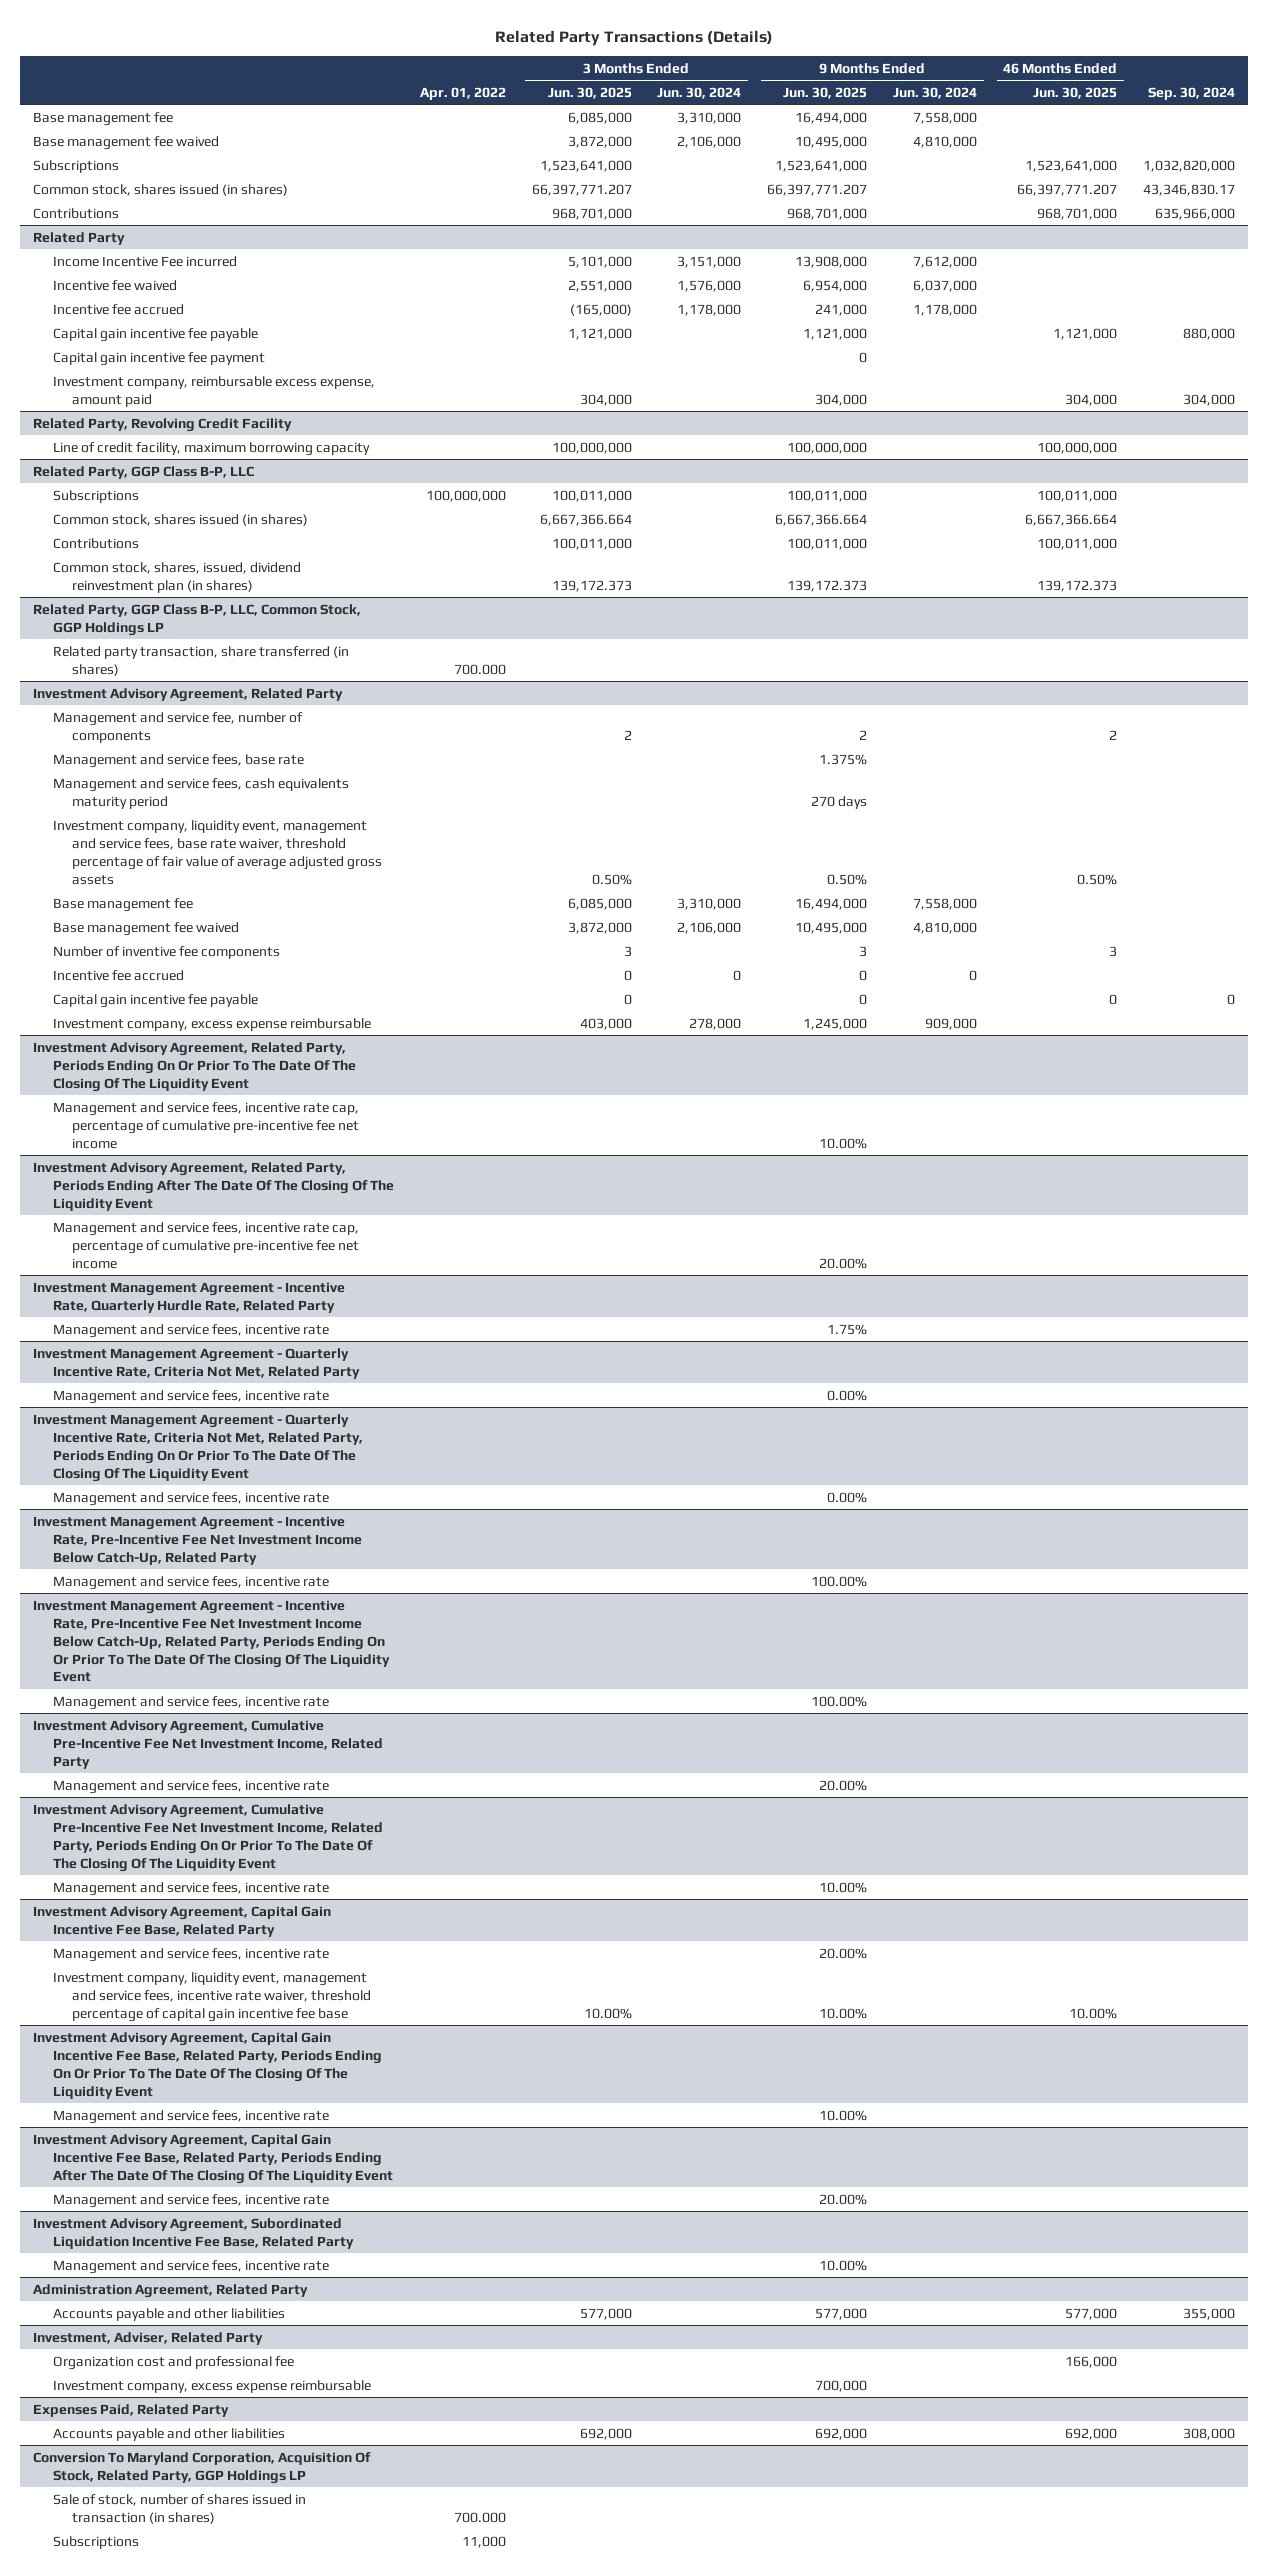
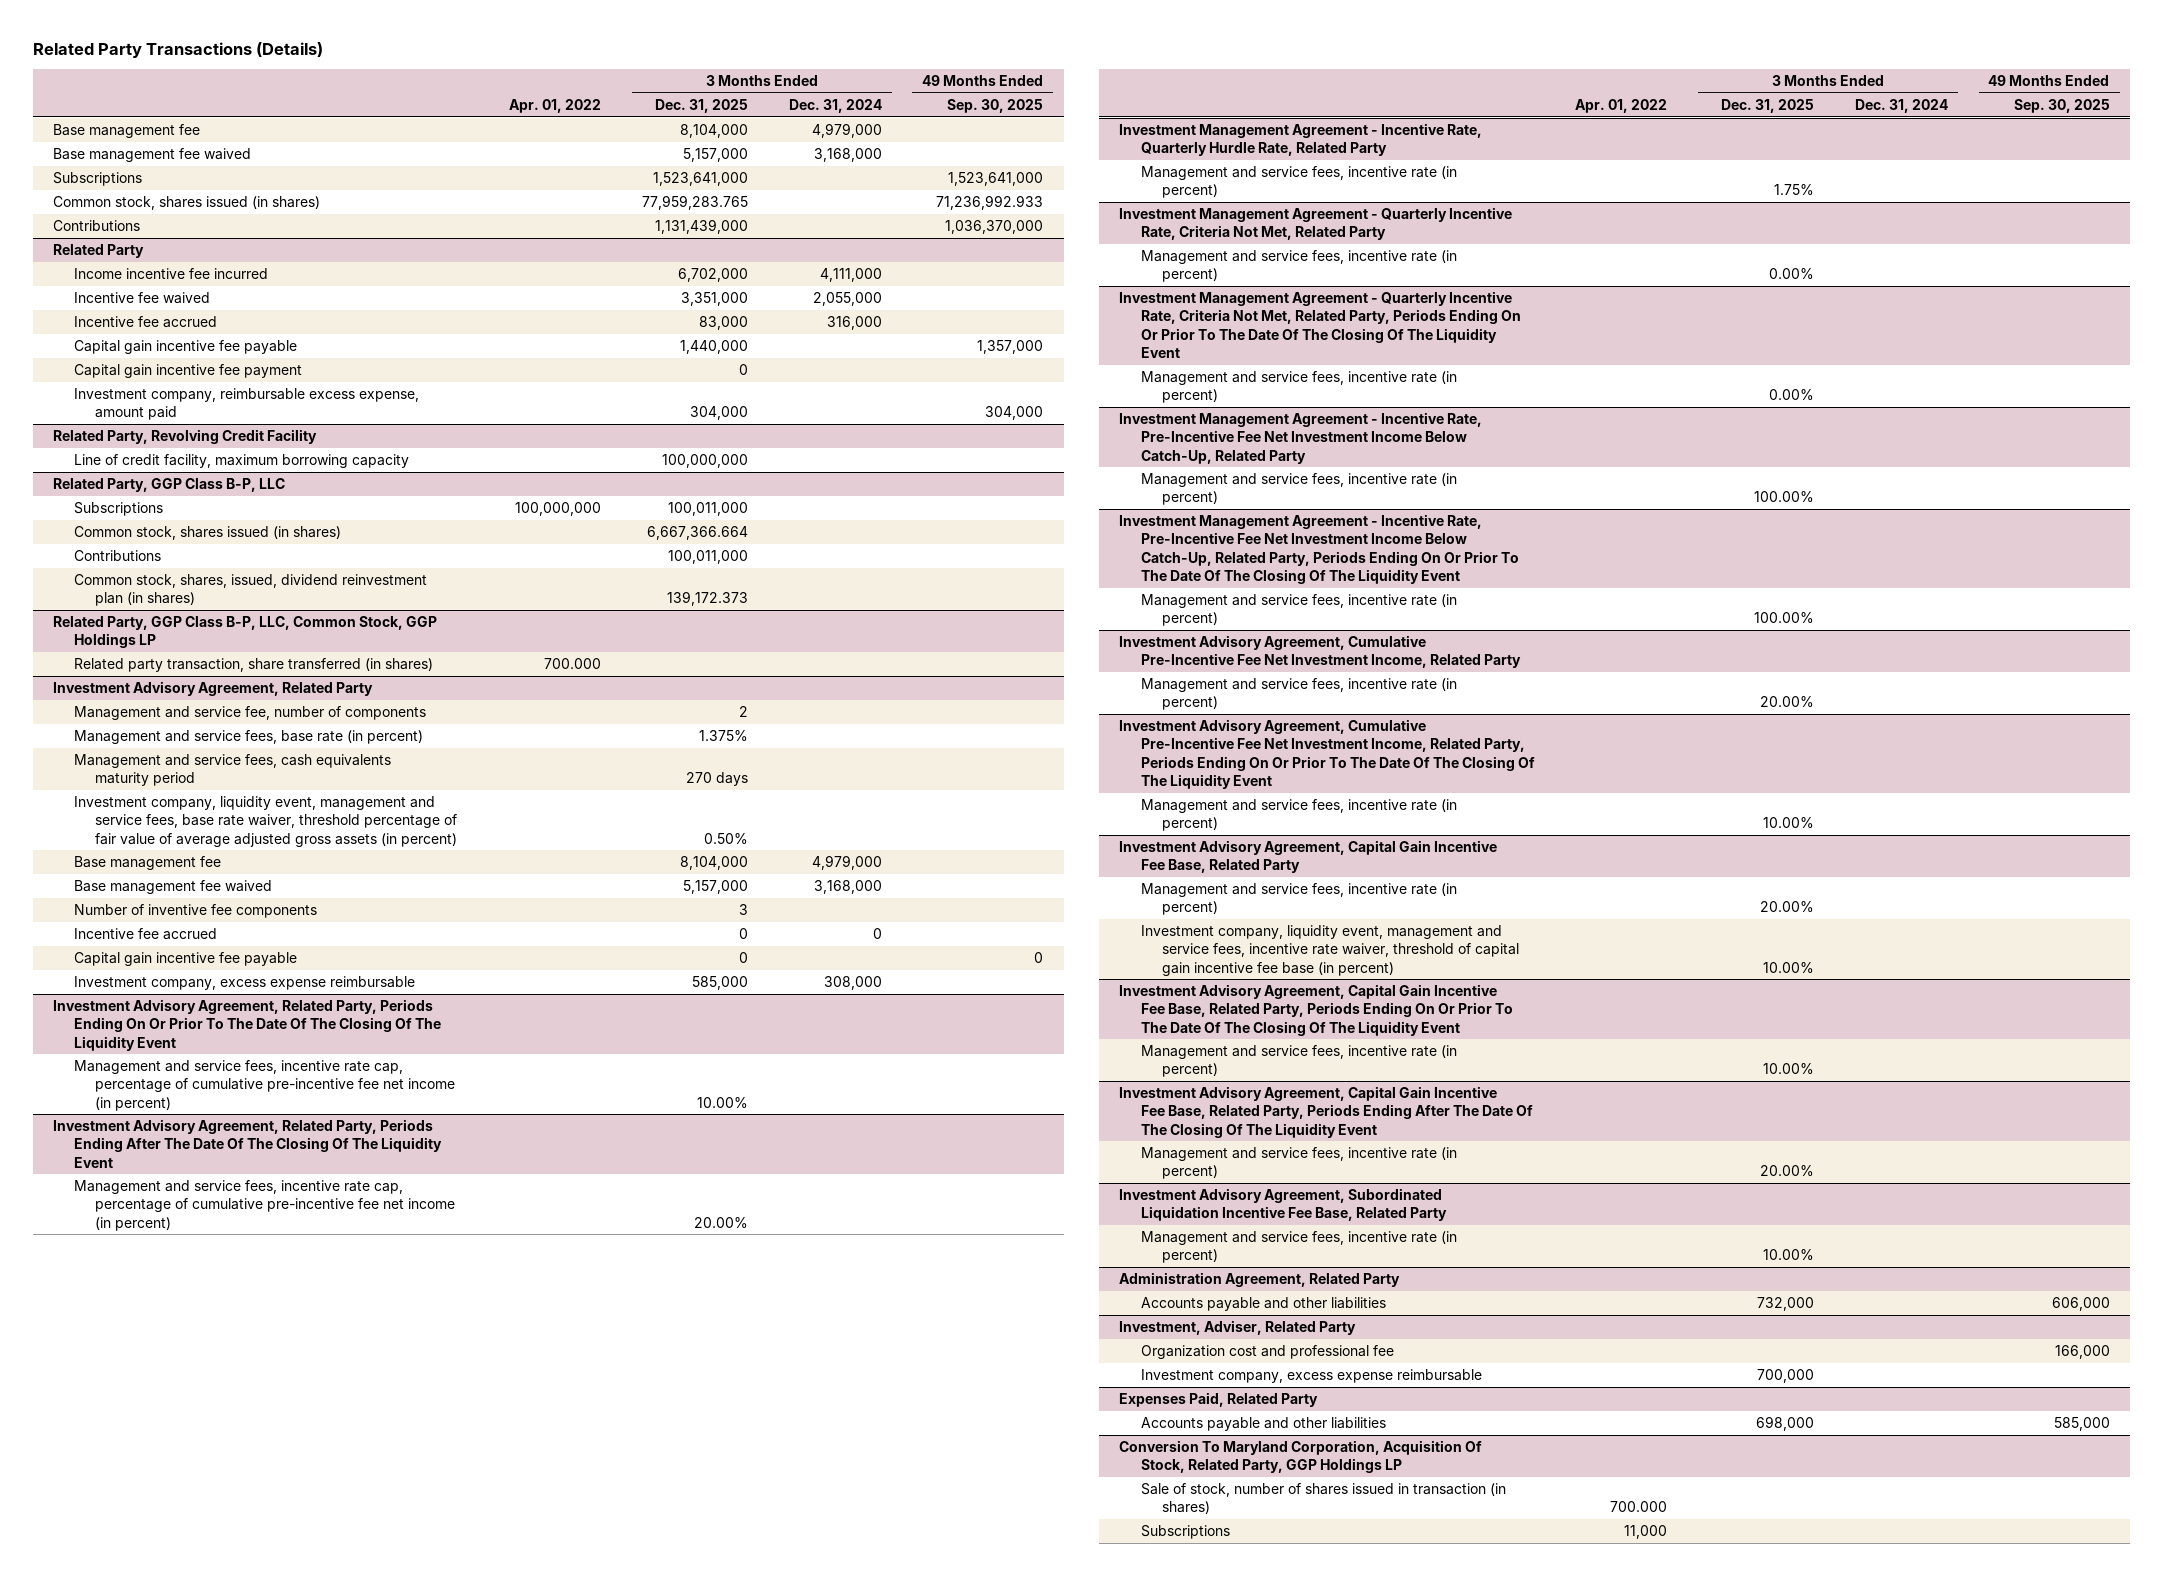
- | Apr. 01, 2022 | 3 Months Ended Jun. 30, 2025 | 3 Months Ended Jun. 30, 2024 | 9 Months Ended Jun. 30, 2025 | 9 Months Ended Jun. 30, 2024 | 46 Months Ended Jun. 30, 2025 | Sep. 30, 2024
+ | Apr. 01, 2022 | 3 Months Ended Dec. 31, 2025 | 3 Months Ended Dec. 31, 2024 | 49 Months Ended Sep. 30, 2025
@ Related Party
- Income Incentive Fee incurred | | 5,101,000 | 3,151,000 | 13,908,000 | 7,612,000 | |
+ Income incentive fee incurred | | 6,702,000 | 4,111,000 |
@ Investment Advisory Agreement, Related Party
- Management and service fees, base rate | | | | 1.375% | | |
+ Management and service fees, base rate (in percent) | | 1.375% | |
- Investment company, liquidity event, management and service fees, base rate waiver, threshold percentage of fair value of average adjusted gross assets | | 0.50% | | 0.50% | | 0.50% |
+ Investment company, liquidity event, management and service fees, base rate waiver, threshold percentage of fair value of average adjusted gross assets (in percent) | | 0.50% | |
@ Investment Advisory Agreement, Related Party, Periods Ending On Or Prior To The Date Of The Closing Of The Liquidity Event
- Management and service fees, incentive rate cap, percentage of cumulative pre-incentive fee net income | | | | 10.00% | | |
+ Management and service fees, incentive rate cap, percentage of cumulative pre-incentive fee net income (in percent) | | 10.00% | |
@ Investment Advisory Agreement, Related Party, Periods Ending After The Date Of The Closing Of The Liquidity Event
- Management and service fees, incentive rate cap, percentage of cumulative pre-incentive fee net income | | | | 20.00% | | |
+ Management and service fees, incentive rate cap, percentage of cumulative pre-incentive fee net income (in percent) | | 20.00% | |
@ Investment Management Agreement - Incentive Rate, Quarterly Hurdle Rate, Related Party
- Management and service fees, incentive rate | | | | 1.75% | | |
+ Management and service fees, incentive rate (in percent) | | 1.75% | |
@ Investment Management Agreement - Quarterly Incentive Rate, Criteria Not Met, Related Party
- Management and service fees, incentive rate | | | | 0.00% | | |
+ Management and service fees, incentive rate (in percent) | | 0.00% | |
@ Investment Management Agreement - Quarterly Incentive Rate, Criteria Not Met, Related Party, Periods Ending On Or Prior To The Date Of The Closing Of The Liquidity Event
- Management and service fees, incentive rate | | | | 0.00% | | |
+ Management and service fees, incentive rate (in percent) | | 0.00% | |
@ Investment Management Agreement - Incentive Rate, Pre-Incentive Fee Net Investment Income Below Catch-Up, Related Party
- Management and service fees, incentive rate | | | | 100.00% | | |
+ Management and service fees, incentive rate (in percent) | | 100.00% | |
@ Investment Management Agreement - Incentive Rate, Pre-Incentive Fee Net Investment Income Below Catch-Up, Related Party, Periods Ending On Or Prior To The Date Of The Closing Of The Liquidity Event
- Management and service fees, incentive rate | | | | 100.00% | | |
+ Management and service fees, incentive rate (in percent) | | 100.00% | |
@ Investment Advisory Agreement, Cumulative Pre-Incentive Fee Net Investment Income, Related Party
- Management and service fees, incentive rate | | | | 20.00% | | |
+ Management and service fees, incentive rate (in percent) | | 20.00% | |
@ Investment Advisory Agreement, Cumulative Pre-Incentive Fee Net Investment Income, Related Party, Periods Ending On Or Prior To The Date Of The Closing Of The Liquidity Event
- Management and service fees, incentive rate | | | | 10.00% | | |
+ Management and service fees, incentive rate (in percent) | | 10.00% | |
@ Investment Advisory Agreement, Capital Gain Incentive Fee Base, Related Party
- Management and service fees, incentive rate | | | | 20.00% | | |
- Investment company, liquidity event, management and service fees, incentive rate waiver, threshold percentage of capital gain incentive fee base | | 10.00% | | 10.00% | | 10.00% |
+ Management and service fees, incentive rate (in percent) | | 20.00% | |
+ Investment company, liquidity event, management and service fees, incentive rate waiver, threshold of capital gain incentive fee base (in percent) | | 10.00% | |
@ Investment Advisory Agreement, Capital Gain Incentive Fee Base, Related Party, Periods Ending On Or Prior To The Date Of The Closing Of The Liquidity Event
- Management and service fees, incentive rate | | | | 10.00% | | |
+ Management and service fees, incentive rate (in percent) | | 10.00% | |
@ Investment Advisory Agreement, Capital Gain Incentive Fee Base, Related Party, Periods Ending After The Date Of The Closing Of The Liquidity Event
- Management and service fees, incentive rate | | | | 20.00% | | |
+ Management and service fees, incentive rate (in percent) | | 20.00% | |
@ Investment Advisory Agreement, Subordinated Liquidation Incentive Fee Base, Related Party
- Management and service fees, incentive rate | | | | 10.00% | | |
+ Management and service fees, incentive rate (in percent) | | 10.00% | |

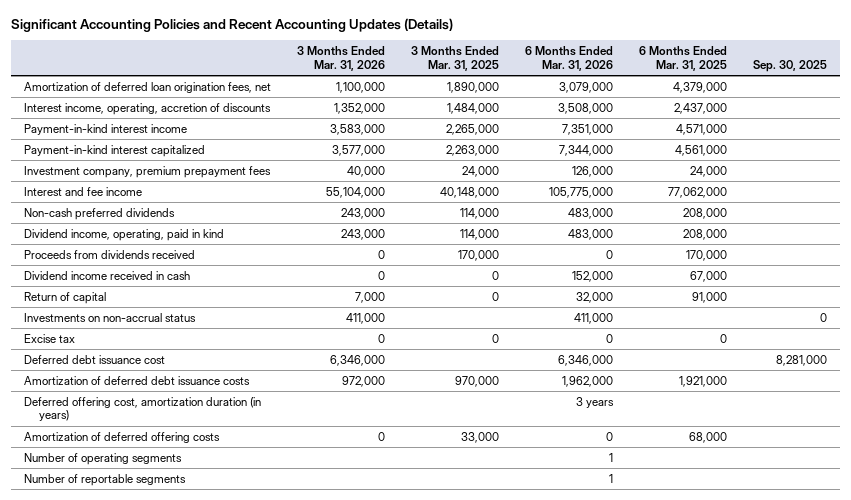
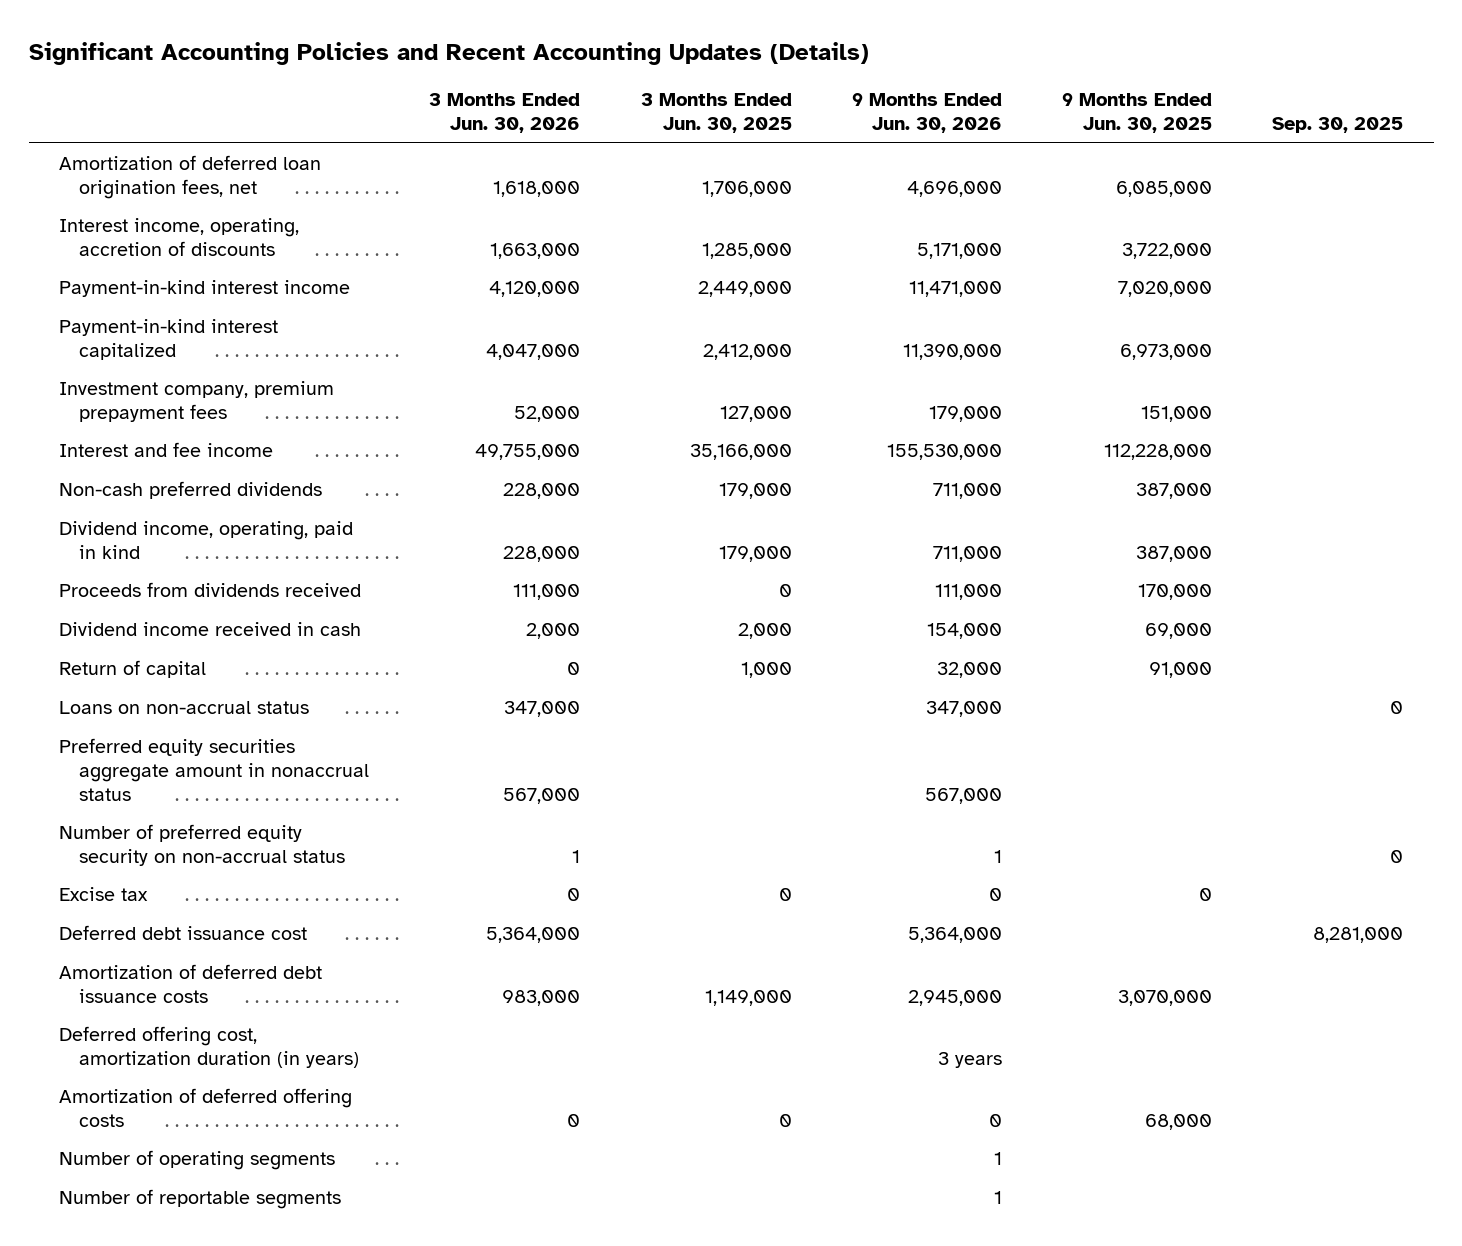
- | 3 Months Ended Mar. 31, 2026 | 3 Months Ended Mar. 31, 2025 | 6 Months Ended Mar. 31, 2026 | 6 Months Ended Mar. 31, 2025 | Sep. 30, 2025
+ | 3 Months Ended Jun. 30, 2026 | 3 Months Ended Jun. 30, 2025 | 9 Months Ended Jun. 30, 2026 | 9 Months Ended Jun. 30, 2025 | Sep. 30, 2025
- Investments on non-accrual status | 411,000 | | 411,000 | | 0
+ Loans on non-accrual status | 347,000 | | 347,000 | | 0
+ Preferred equity securities aggregate amount in nonaccrual status | 567,000 | | 567,000 | |
+ Number of preferred equity security on non-accrual status | 1 | | 1 | | 0

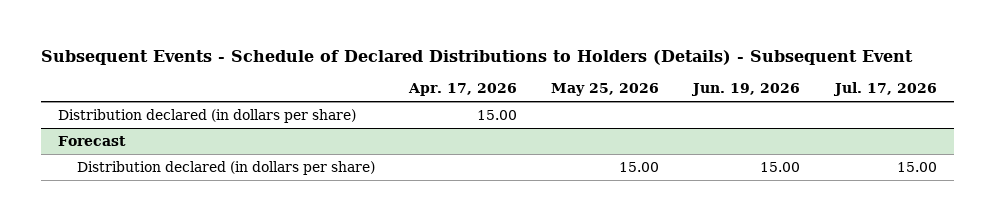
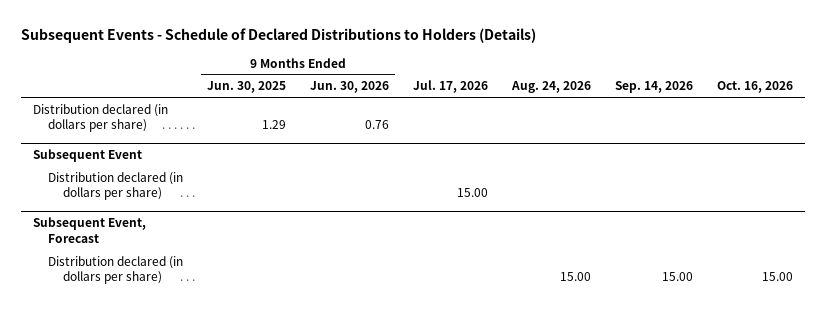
- Subsequent Events - Schedule of Declared Distributions to Holders (Details) - Subsequent Event
+ Subsequent Events - Schedule of Declared Distributions to Holders (Details)
- | Apr. 17, 2026 | May 25, 2026 | Jun. 19, 2026 | Jul. 17, 2026
+ | 9 Months Ended Jun. 30, 2025 | 9 Months Ended Jun. 30, 2026 | Jul. 17, 2026 | Aug. 24, 2026 | Sep. 14, 2026 | Oct. 16, 2026
- Forecast
+ Subsequent Event
+ Subsequent Event, Forecast
+ Distribution declared (in dollars per share) | | | | 15.00 | 15.00 | 15.00

